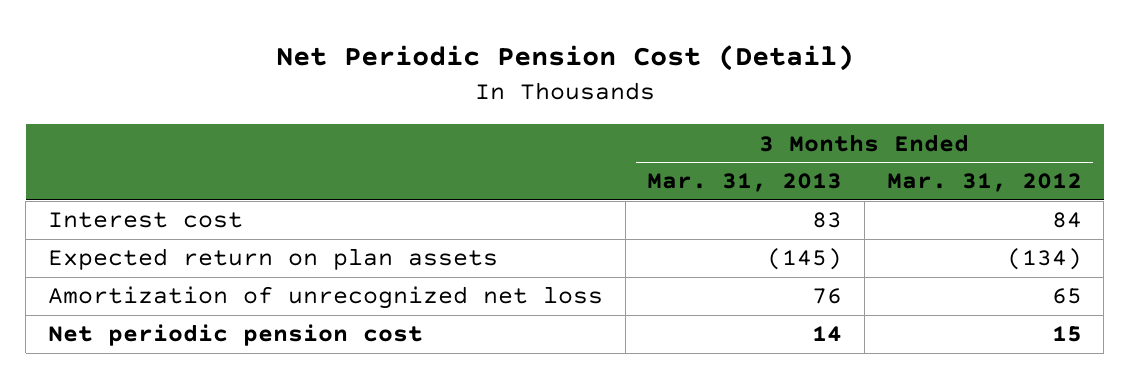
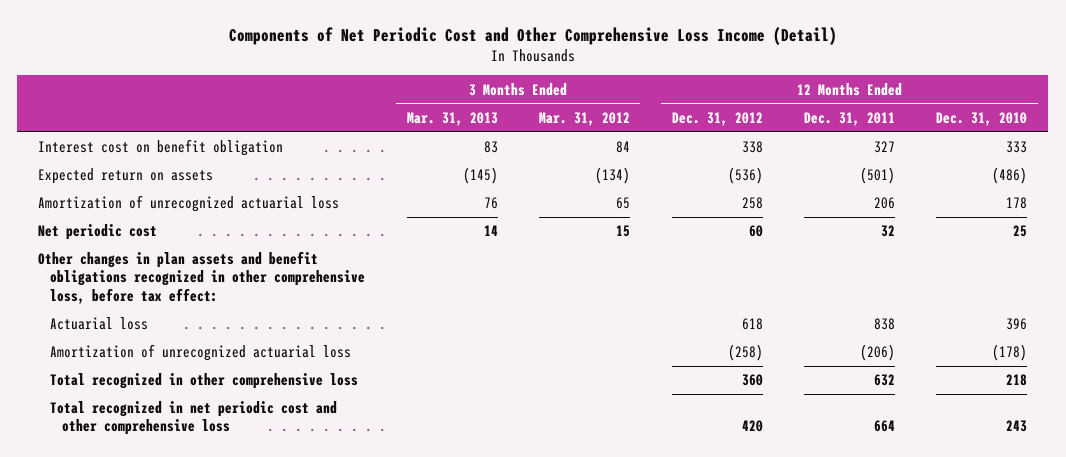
- Net Periodic Pension Cost (Detail)
+ Components of Net Periodic Cost and Other Comprehensive Loss Income (Detail)
- | 3 Months Ended Mar. 31, 2013 | 3 Months Ended Mar. 31, 2012
+ | 3 Months Ended Mar. 31, 2013 | 3 Months Ended Mar. 31, 2012 | 12 Months Ended Dec. 31, 2012 | 12 Months Ended Dec. 31, 2011 | 12 Months Ended Dec. 31, 2010
- Interest cost | 83 | 84
- Expected return on plan assets | (145) | (134)
- Amortization of unrecognized net loss | 76 | 65
- Net periodic pension cost | 14 | 15
+ Interest cost on benefit obligation | 83 | 84 | 338 | 327 | 333
+ Expected return on assets | (145) | (134) | (536) | (501) | (486)
+ Amortization of unrecognized actuarial loss | 76 | 65 | 258 | 206 | 178
+ Net periodic cost | 14 | 15 | 60 | 32 | 25
+ Other changes in plan assets and benefit obligations recognized in other comprehensive loss, before tax effect:
+ Actuarial loss | | | 618 | 838 | 396
+ Amortization of unrecognized actuarial loss | | | (258) | (206) | (178)
+ Total recognized in other comprehensive loss | | | 360 | 632 | 218
+ Total recognized in net periodic cost and other comprehensive loss | | | 420 | 664 | 243

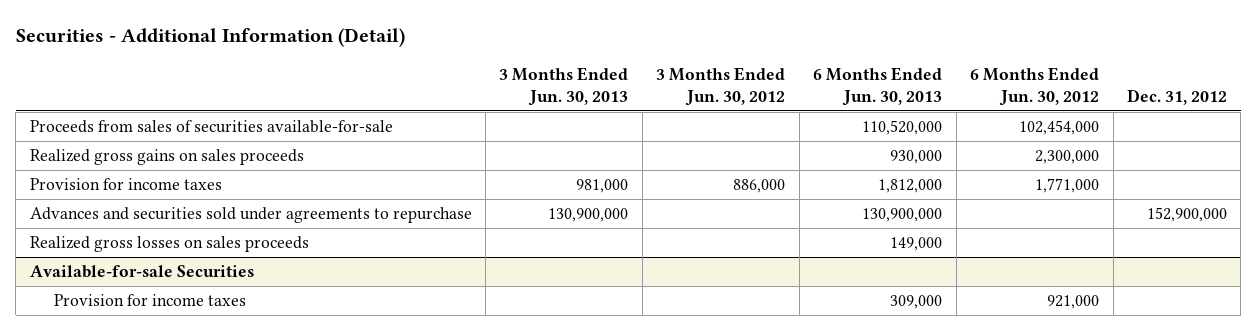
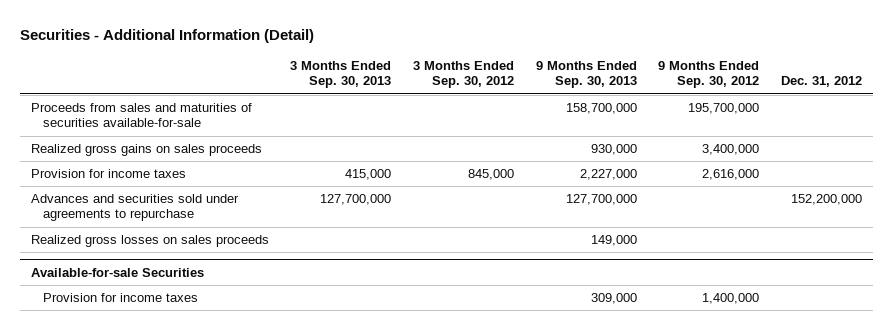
- | 3 Months Ended Jun. 30, 2013 | 3 Months Ended Jun. 30, 2012 | 6 Months Ended Jun. 30, 2013 | 6 Months Ended Jun. 30, 2012 | Dec. 31, 2012
+ | 3 Months Ended Sep. 30, 2013 | 3 Months Ended Sep. 30, 2012 | 9 Months Ended Sep. 30, 2013 | 9 Months Ended Sep. 30, 2012 | Dec. 31, 2012
- Proceeds from sales of securities available-for-sale | | | 110,520,000 | 102,454,000 |
+ Proceeds from sales and maturities of securities available-for-sale | | | 158,700,000 | 195,700,000 |
- Advances and securities sold under agreements to repurchase | 130,900,000 | | 130,900,000 | | 152,900,000
+ Advances and securities sold under agreements to repurchase | 127,700,000 | | 127,700,000 | | 152,200,000

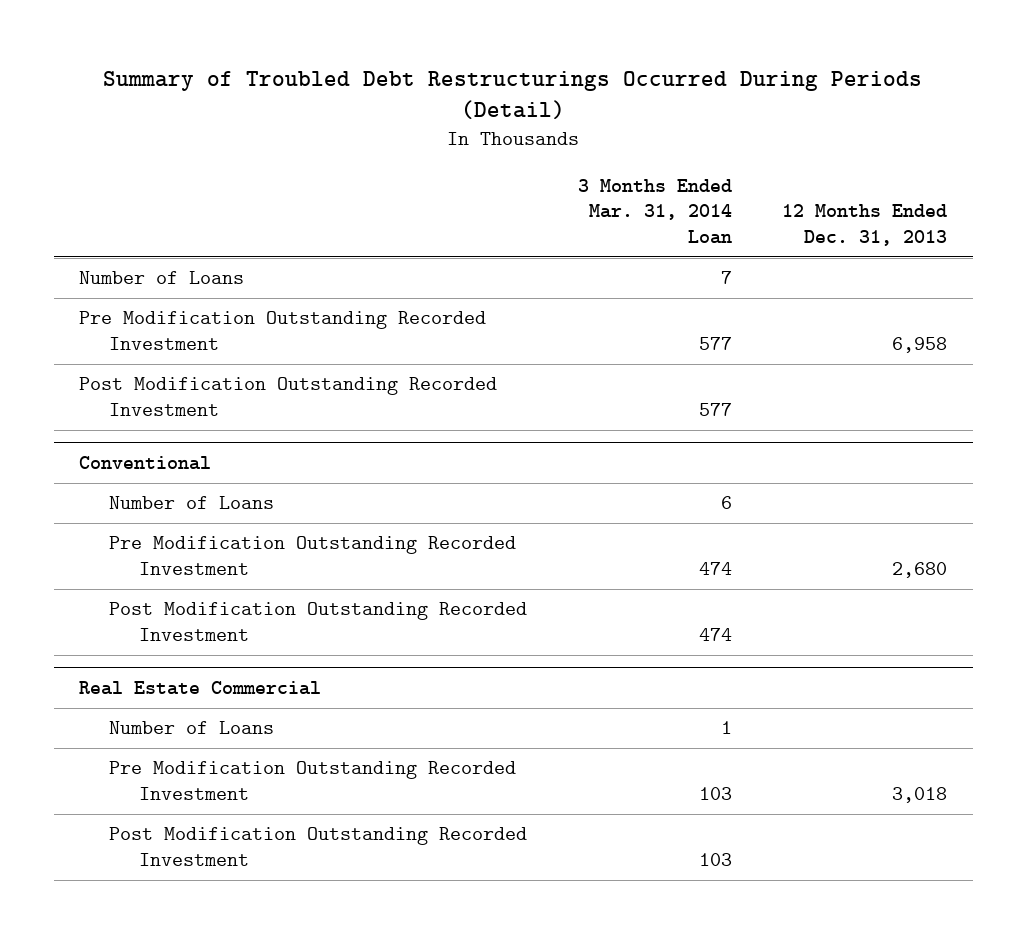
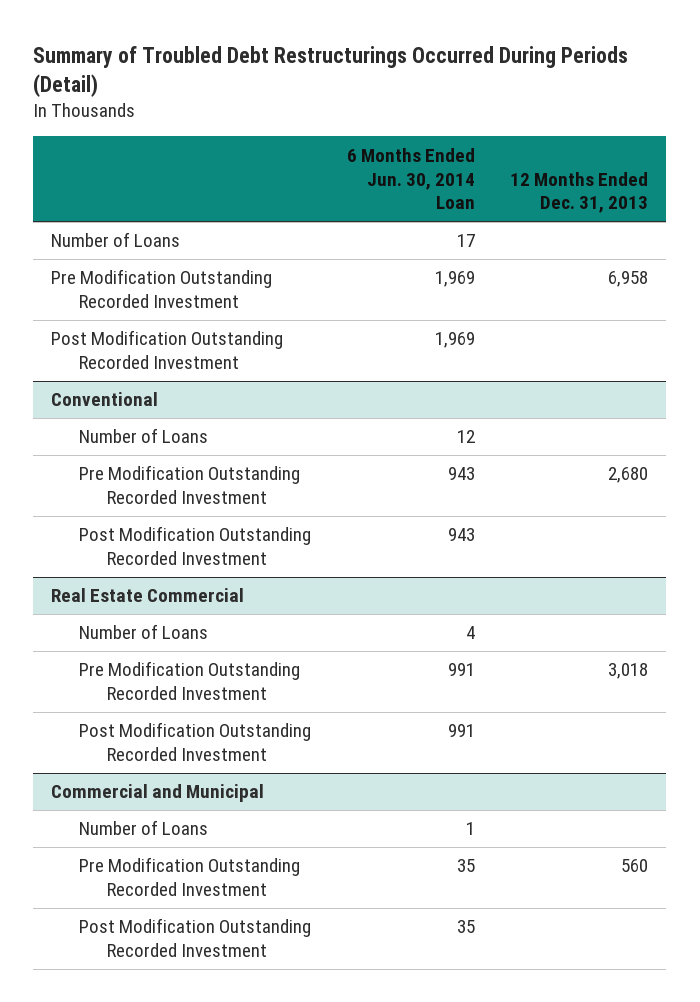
- | 3 Months Ended Mar. 31, 2014 Loan | 12 Months Ended Dec. 31, 2013
+ | 6 Months Ended Jun. 30, 2014 Loan | 12 Months Ended Dec. 31, 2013
+ Commercial and Municipal
+ Number of Loans | 1 |
+ Pre Modification Outstanding Recorded Investment | 35 | 560
+ Post Modification Outstanding Recorded Investment | 35 |

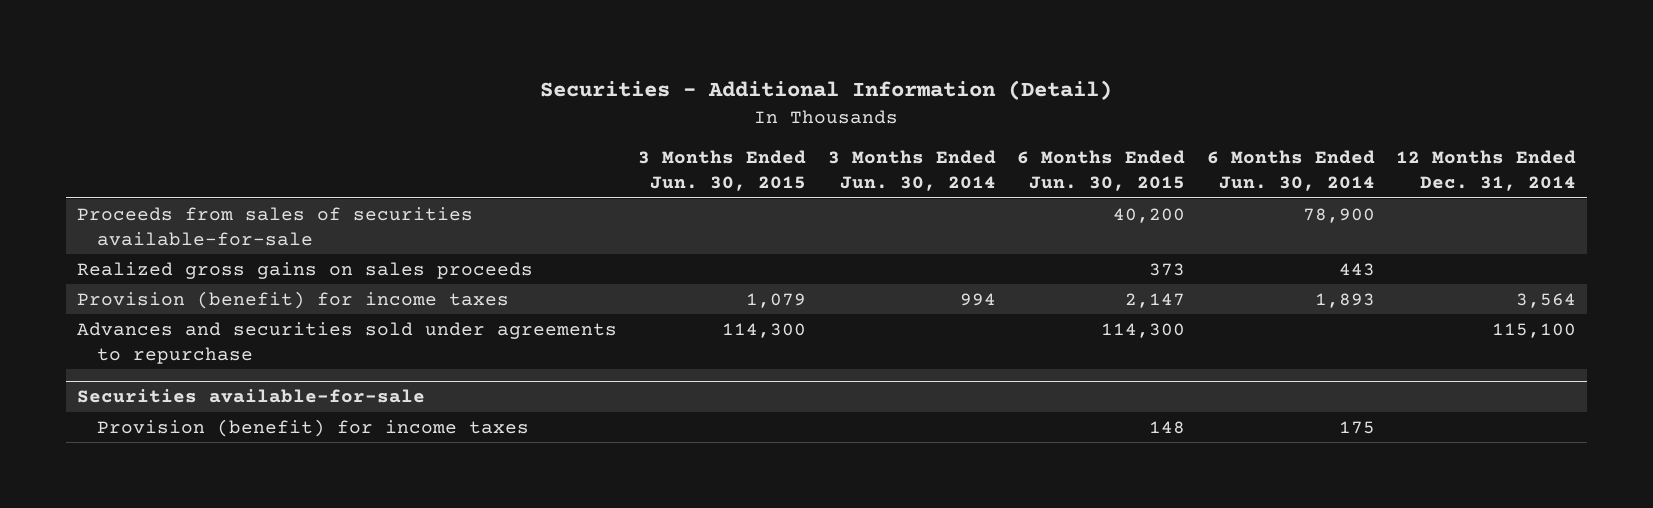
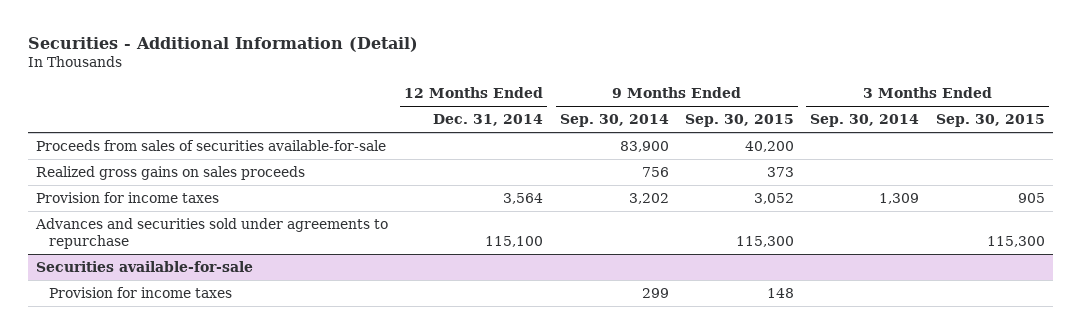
- | 3 Months Ended Jun. 30, 2015 | 3 Months Ended Jun. 30, 2014 | 6 Months Ended Jun. 30, 2015 | 6 Months Ended Jun. 30, 2014 | 12 Months Ended Dec. 31, 2014
+ | 12 Months Ended Dec. 31, 2014 | 9 Months Ended Sep. 30, 2014 | 9 Months Ended Sep. 30, 2015 | 3 Months Ended Sep. 30, 2014 | 3 Months Ended Sep. 30, 2015
- Provision (benefit) for income taxes | 1,079 | 994 | 2,147 | 1,893 | 3,564
+ Provision for income taxes | 3,564 | 3,202 | 3,052 | 1,309 | 905
@ Securities available-for-sale
- Provision (benefit) for income taxes | | | 148 | 175 |
+ Provision for income taxes | | 299 | 148 | |

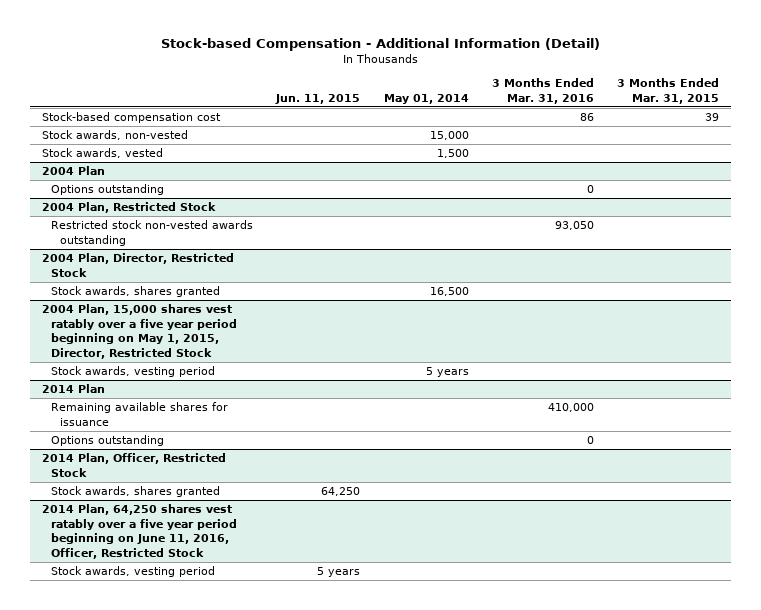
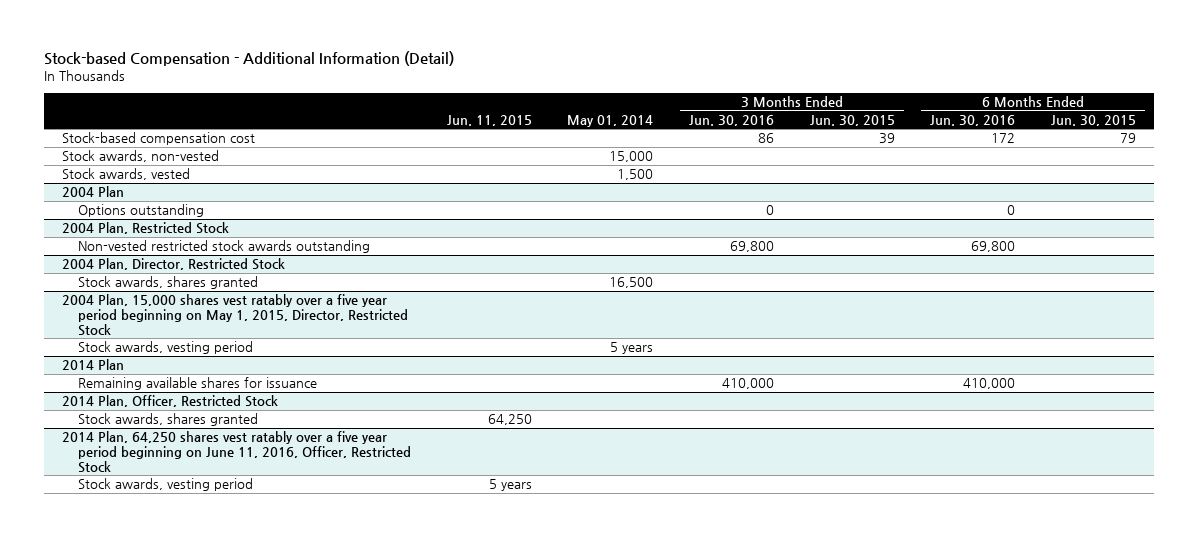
- | Jun. 11, 2015 | May 01, 2014 | 3 Months Ended Mar. 31, 2016 | 3 Months Ended Mar. 31, 2015
+ | Jun. 11, 2015 | May 01, 2014 | 3 Months Ended Jun. 30, 2016 | 3 Months Ended Jun. 30, 2015 | 6 Months Ended Jun. 30, 2016 | 6 Months Ended Jun. 30, 2015
@ 2004 Plan, Restricted Stock
- Restricted stock non-vested awards outstanding | | | 93,050 |
+ Non-vested restricted stock awards outstanding | | | 69,800 | | 69,800 |
@ 2014 Plan
- Options outstanding | | | 0 |

